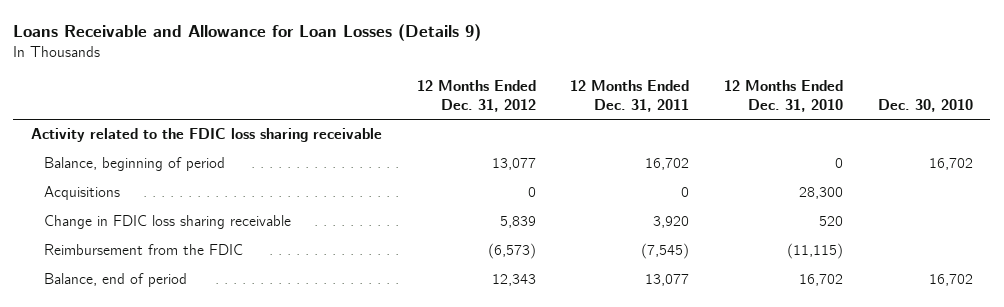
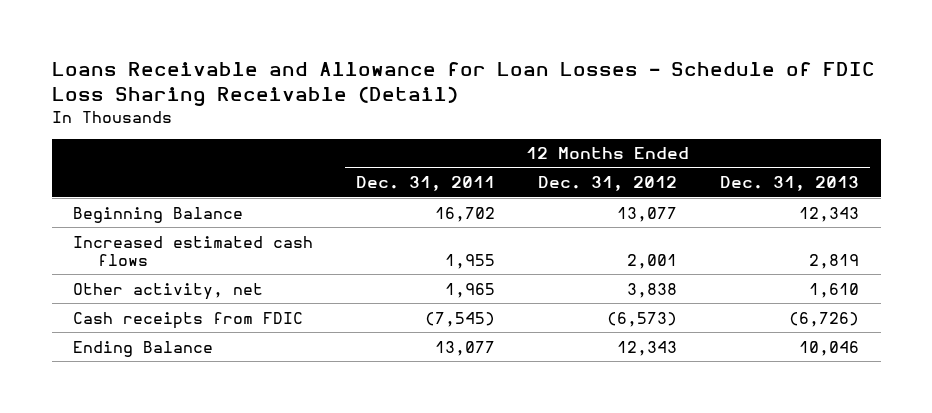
- Loans Receivable and Allowance for Loan Losses (Details 9)
+ Loans Receivable and Allowance for Loan Losses - Schedule of FDIC Loss Sharing Receivable (Detail)
- | 12 Months Ended Dec. 31, 2012 | 12 Months Ended Dec. 31, 2011 | 12 Months Ended Dec. 31, 2010 | Dec. 30, 2010
+ | 12 Months Ended Dec. 31, 2011 | 12 Months Ended Dec. 31, 2012 | 12 Months Ended Dec. 31, 2013
- Activity related to the FDIC loss sharing receivable
- Balance, beginning of period | 13,077 | 16,702 | 0 | 16,702
- Acquisitions | 0 | 0 | 28,300 |
- Change in FDIC loss sharing receivable | 5,839 | 3,920 | 520 |
- Reimbursement from the FDIC | (6,573) | (7,545) | (11,115) |
- Balance, end of period | 12,343 | 13,077 | 16,702 | 16,702
+ Beginning Balance | 16,702 | 13,077 | 12,343
+ Increased estimated cash flows | 1,955 | 2,001 | 2,819
+ Other activity, net | 1,965 | 3,838 | 1,610
+ Cash receipts from FDIC | (7,545) | (6,573) | (6,726)
+ Ending Balance | 13,077 | 12,343 | 10,046

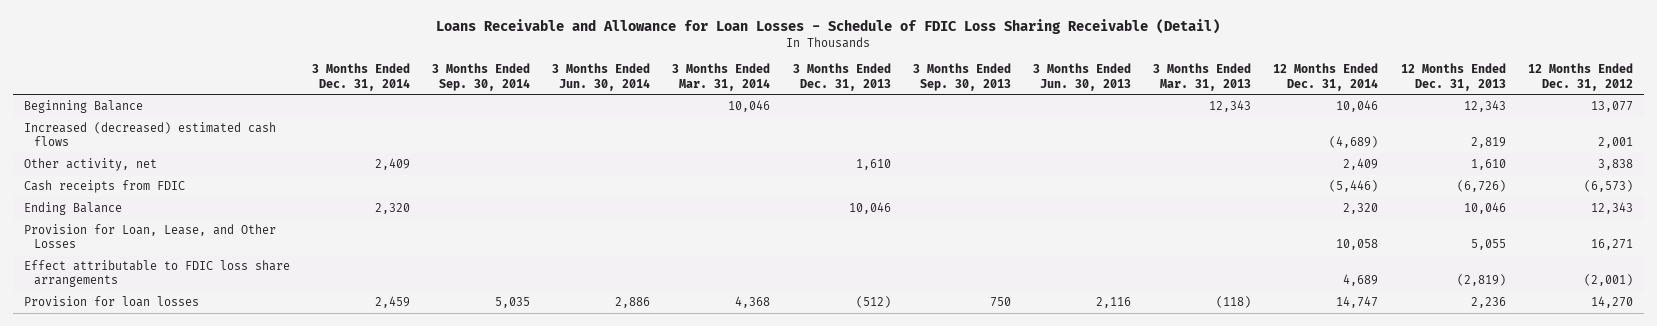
- | 12 Months Ended Dec. 31, 2011 | 12 Months Ended Dec. 31, 2012 | 12 Months Ended Dec. 31, 2013
+ | 3 Months Ended Dec. 31, 2014 | 3 Months Ended Sep. 30, 2014 | 3 Months Ended Jun. 30, 2014 | 3 Months Ended Mar. 31, 2014 | 3 Months Ended Dec. 31, 2013 | 3 Months Ended Sep. 30, 2013 | 3 Months Ended Jun. 30, 2013 | 3 Months Ended Mar. 31, 2013 | 12 Months Ended Dec. 31, 2014 | 12 Months Ended Dec. 31, 2013 | 12 Months Ended Dec. 31, 2012
- Increased estimated cash flows | 1,955 | 2,001 | 2,819
+ Increased (decreased) estimated cash flows | | | | | | | | | (4,689) | 2,819 | 2,001
+ Provision for Loan, Lease, and Other Losses | | | | | | | | | 10,058 | 5,055 | 16,271
+ Effect attributable to FDIC loss share arrangements | | | | | | | | | 4,689 | (2,819) | (2,001)
+ Provision for loan losses | 2,459 | 5,035 | 2,886 | 4,368 | (512) | 750 | 2,116 | (118) | 14,747 | 2,236 | 14,270

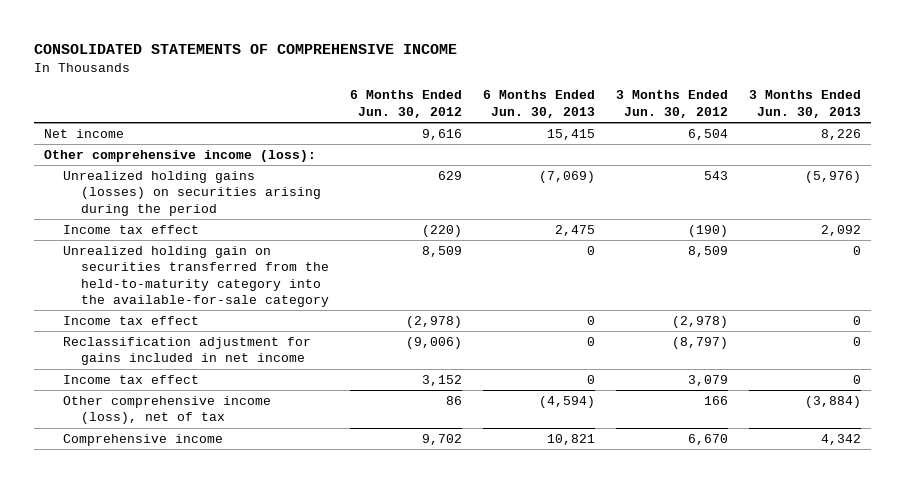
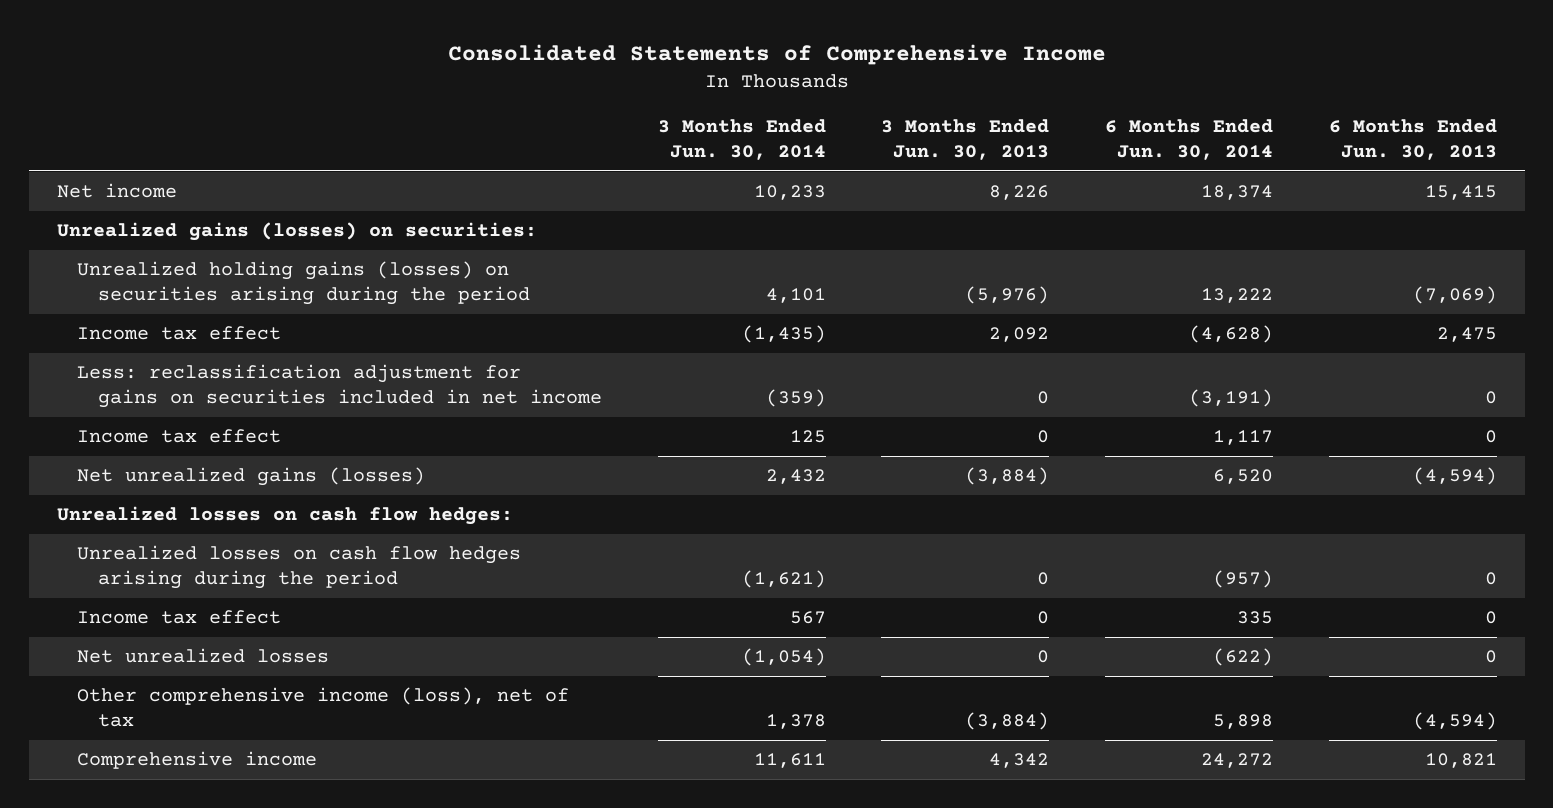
- CONSOLIDATED STATEMENTS OF COMPREHENSIVE INCOME
+ Consolidated Statements of Comprehensive Income
- | 6 Months Ended Jun. 30, 2012 | 6 Months Ended Jun. 30, 2013 | 3 Months Ended Jun. 30, 2012 | 3 Months Ended Jun. 30, 2013
+ | 3 Months Ended Jun. 30, 2014 | 3 Months Ended Jun. 30, 2013 | 6 Months Ended Jun. 30, 2014 | 6 Months Ended Jun. 30, 2013
- Other comprehensive income (loss):
+ Unrealized gains (losses) on securities:
- Unrealized holding gain on securities transferred from the held-to-maturity category into the available-for-sale category | 8,509 | 0 | 8,509 | 0
+ Less: reclassification adjustment for gains on securities included in net income | (359) | 0 | (3,191) | 0
- Reclassification adjustment for gains included in net income | (9,006) | 0 | (8,797) | 0
+ Net unrealized gains (losses) | 2,432 | (3,884) | 6,520 | (4,594)
+ Unrealized losses on cash flow hedges:
+ Unrealized losses on cash flow hedges arising during the period | (1,621) | 0 | (957) | 0
+ Net unrealized losses | (1,054) | 0 | (622) | 0

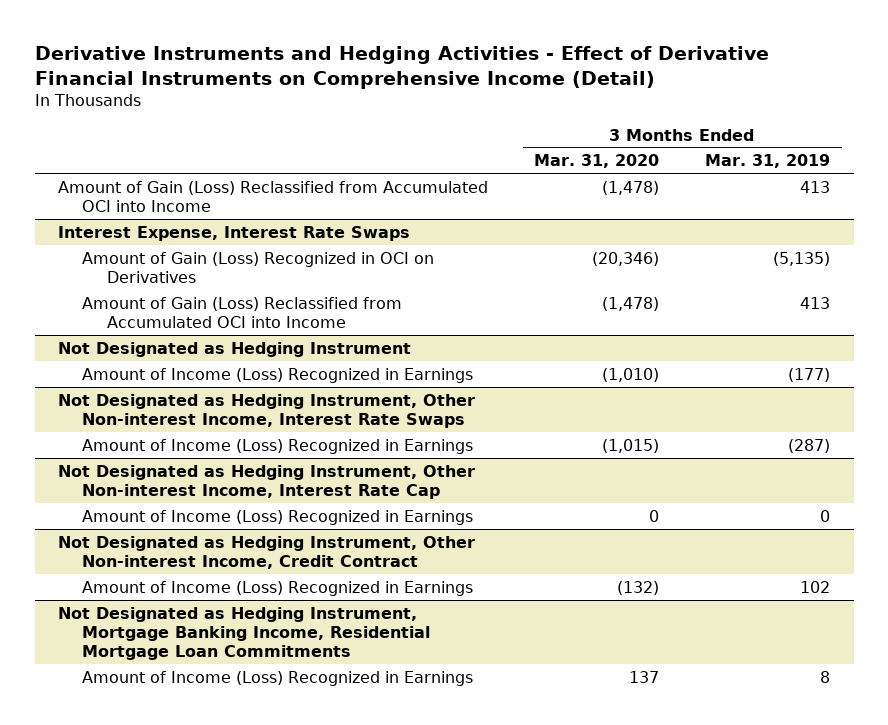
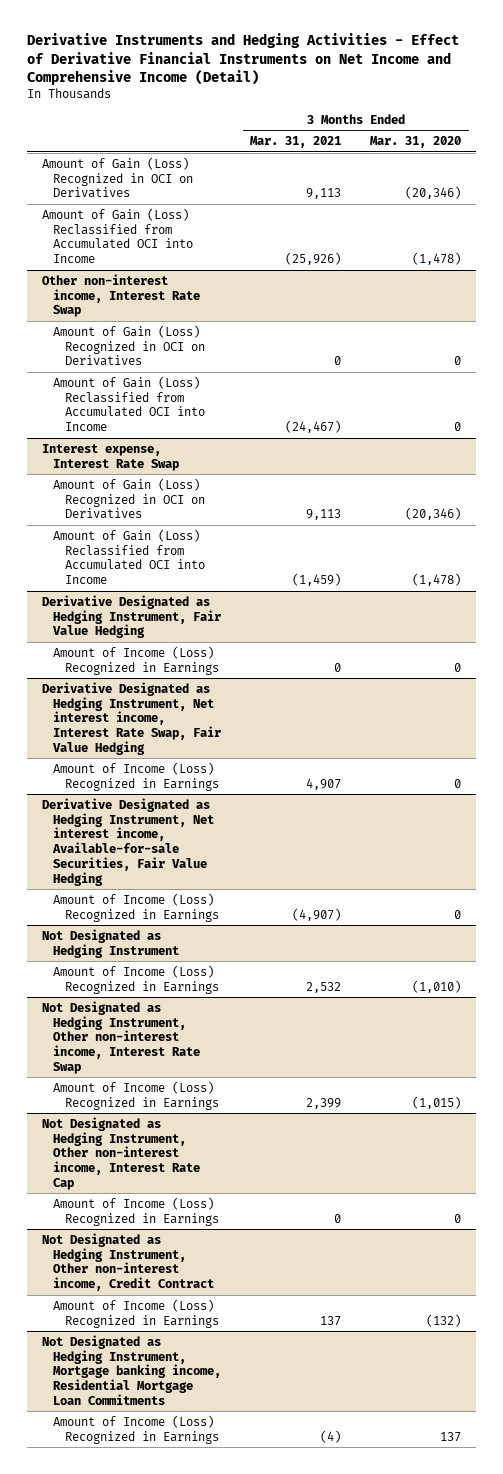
- Derivative Instruments and Hedging Activities - Effect of Derivative Financial Instruments on Comprehensive Income (Detail)
+ Derivative Instruments and Hedging Activities - Effect of Derivative Financial Instruments on Net Income and Comprehensive Income (Detail)
- | 3 Months Ended Mar. 31, 2020 | 3 Months Ended Mar. 31, 2019
+ | 3 Months Ended Mar. 31, 2021 | 3 Months Ended Mar. 31, 2020
+ Amount of Gain (Loss) Recognized in OCI on Derivatives | 9,113 | (20,346)
- Interest Expense, Interest Rate Swaps
+ Other non-interest income, Interest Rate Swap
+ Amount of Gain (Loss) Recognized in OCI on Derivatives | 0 | 0
+ Amount of Gain (Loss) Reclassified from Accumulated OCI into Income | (24,467) | 0
+ Interest expense, Interest Rate Swap
+ Derivative Designated as Hedging Instrument, Fair Value Hedging
+ Amount of Income (Loss) Recognized in Earnings | 0 | 0
+ Derivative Designated as Hedging Instrument, Net interest income, Interest Rate Swap, Fair Value Hedging
+ Amount of Income (Loss) Recognized in Earnings | 4,907 | 0
+ Derivative Designated as Hedging Instrument, Net interest income, Available-for-sale Securities, Fair Value Hedging
+ Amount of Income (Loss) Recognized in Earnings | (4,907) | 0
- Not Designated as Hedging Instrument, Other Non-interest Income, Interest Rate Swaps
+ Not Designated as Hedging Instrument, Other non-interest income, Interest Rate Swap
- Not Designated as Hedging Instrument, Other Non-interest Income, Interest Rate Cap
+ Not Designated as Hedging Instrument, Other non-interest income, Interest Rate Cap
- Not Designated as Hedging Instrument, Other Non-interest Income, Credit Contract
+ Not Designated as Hedging Instrument, Other non-interest income, Credit Contract
- Not Designated as Hedging Instrument, Mortgage Banking Income, Residential Mortgage Loan Commitments
+ Not Designated as Hedging Instrument, Mortgage banking income, Residential Mortgage Loan Commitments

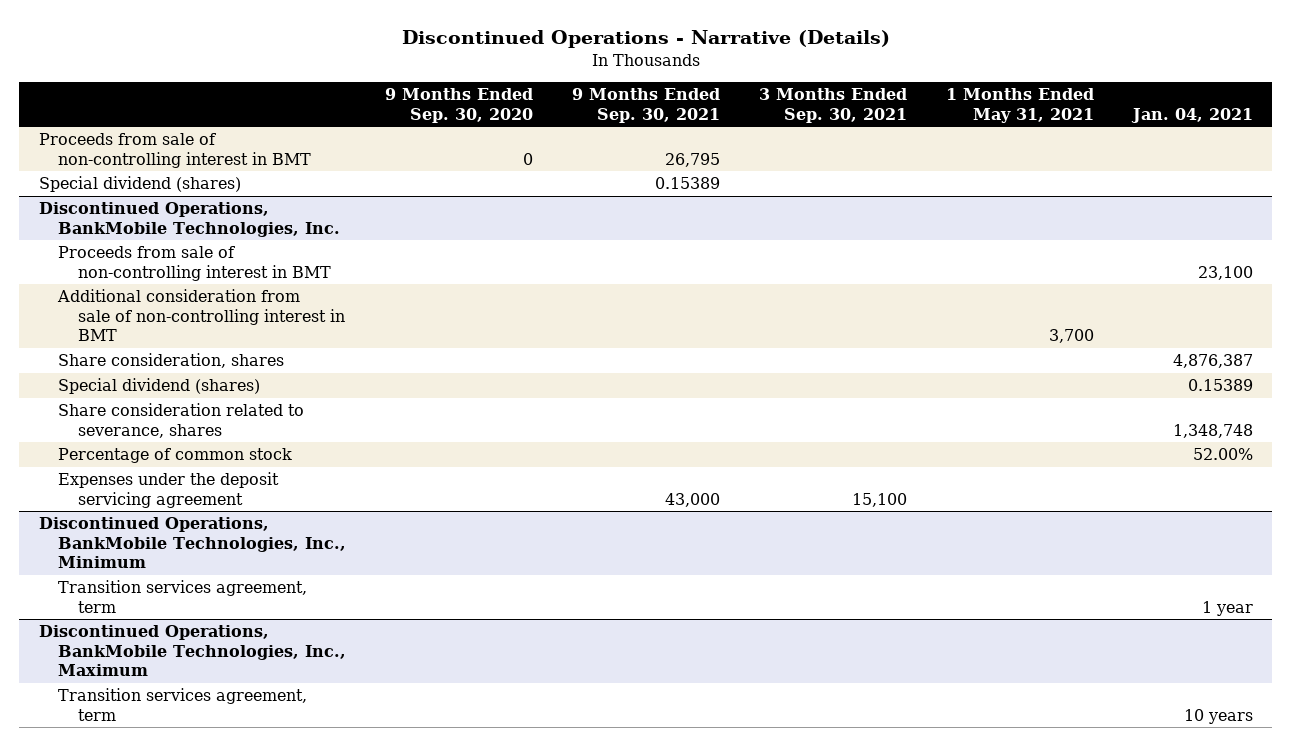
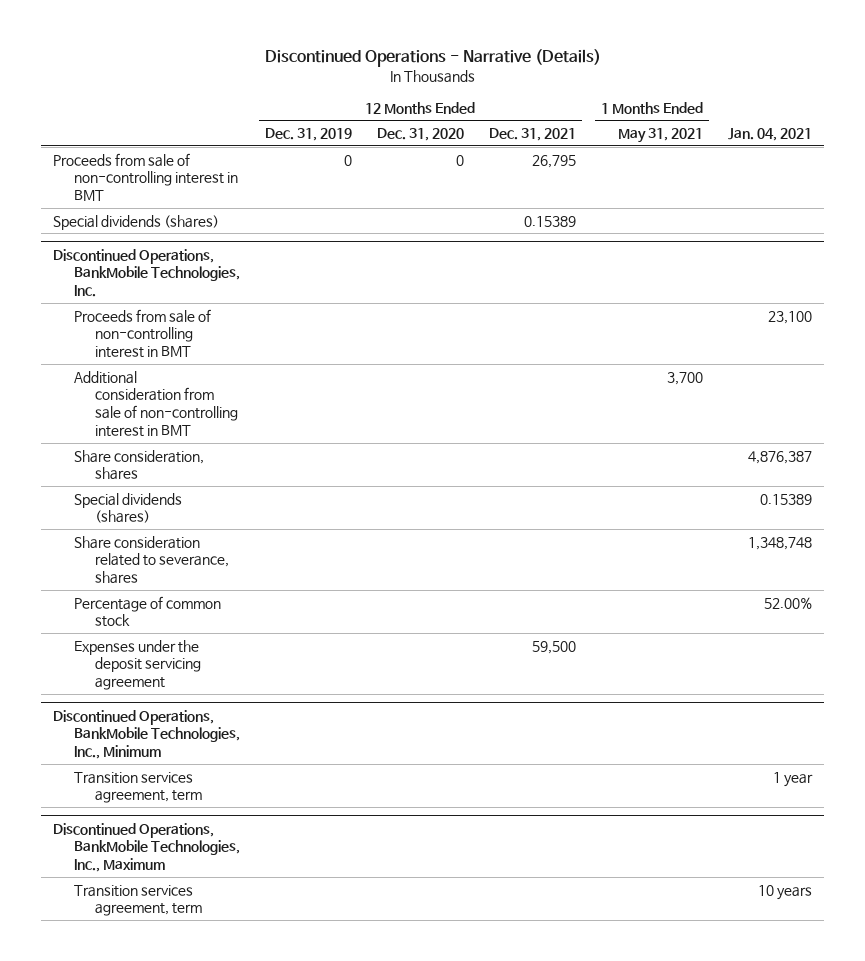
- | 9 Months Ended Sep. 30, 2020 | 9 Months Ended Sep. 30, 2021 | 3 Months Ended Sep. 30, 2021 | 1 Months Ended May 31, 2021 | Jan. 04, 2021
+ | 12 Months Ended Dec. 31, 2019 | 12 Months Ended Dec. 31, 2020 | 12 Months Ended Dec. 31, 2021 | 1 Months Ended May 31, 2021 | Jan. 04, 2021
- Special dividend (shares) | | 0.15389 | | |
+ Special dividends (shares) | | | 0.15389 | |
@ Discontinued Operations, BankMobile Technologies, Inc.
- Special dividend (shares) | | | | | 0.15389
+ Special dividends (shares) | | | | | 0.15389

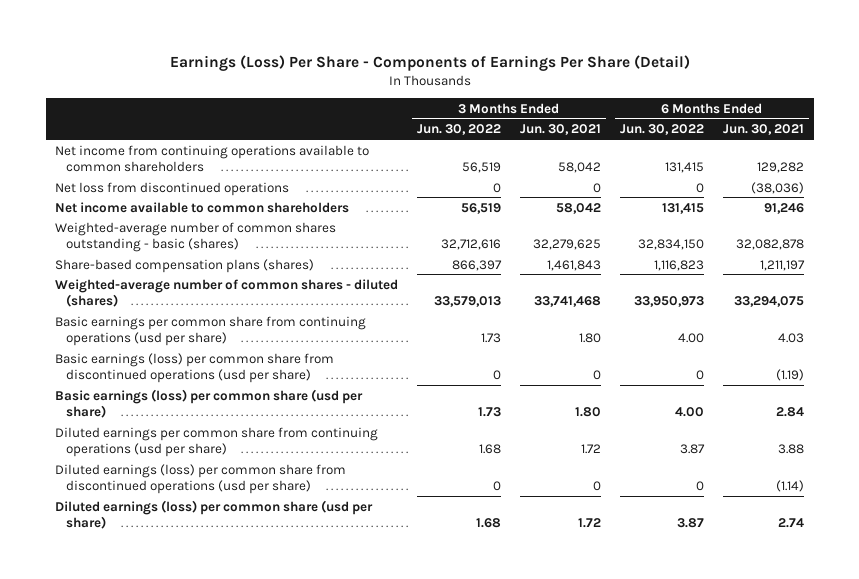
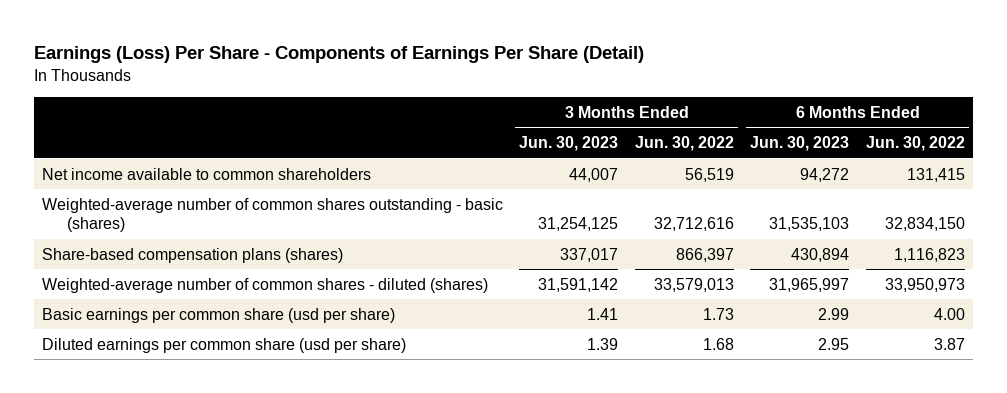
- | 3 Months Ended Jun. 30, 2022 | 3 Months Ended Jun. 30, 2021 | 6 Months Ended Jun. 30, 2022 | 6 Months Ended Jun. 30, 2021
+ | 3 Months Ended Jun. 30, 2023 | 3 Months Ended Jun. 30, 2022 | 6 Months Ended Jun. 30, 2023 | 6 Months Ended Jun. 30, 2022
- Net income from continuing operations available to common shareholders | 56,519 | 58,042 | 131,415 | 129,282
- Net loss from discontinued operations | 0 | 0 | 0 | (38,036)
- Basic earnings per common share from continuing operations (usd per share) | 1.73 | 1.80 | 4.00 | 4.03
- Basic earnings (loss) per common share from discontinued operations (usd per share) | 0 | 0 | 0 | (1.19)
- Basic earnings (loss) per common share (usd per share) | 1.73 | 1.80 | 4.00 | 2.84
- Diluted earnings per common share from continuing operations (usd per share) | 1.68 | 1.72 | 3.87 | 3.88
- Diluted earnings (loss) per common share from discontinued operations (usd per share) | 0 | 0 | 0 | (1.14)
- Diluted earnings (loss) per common share (usd per share) | 1.68 | 1.72 | 3.87 | 2.74
+ Basic earnings per common share (usd per share) | 1.41 | 1.73 | 2.99 | 4.00
+ Diluted earnings per common share (usd per share) | 1.39 | 1.68 | 2.95 | 3.87

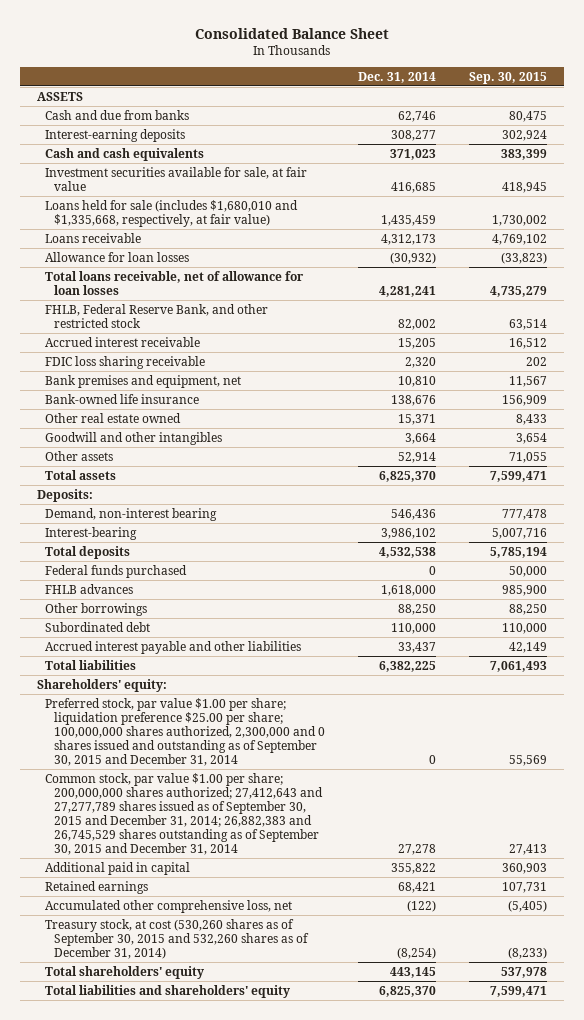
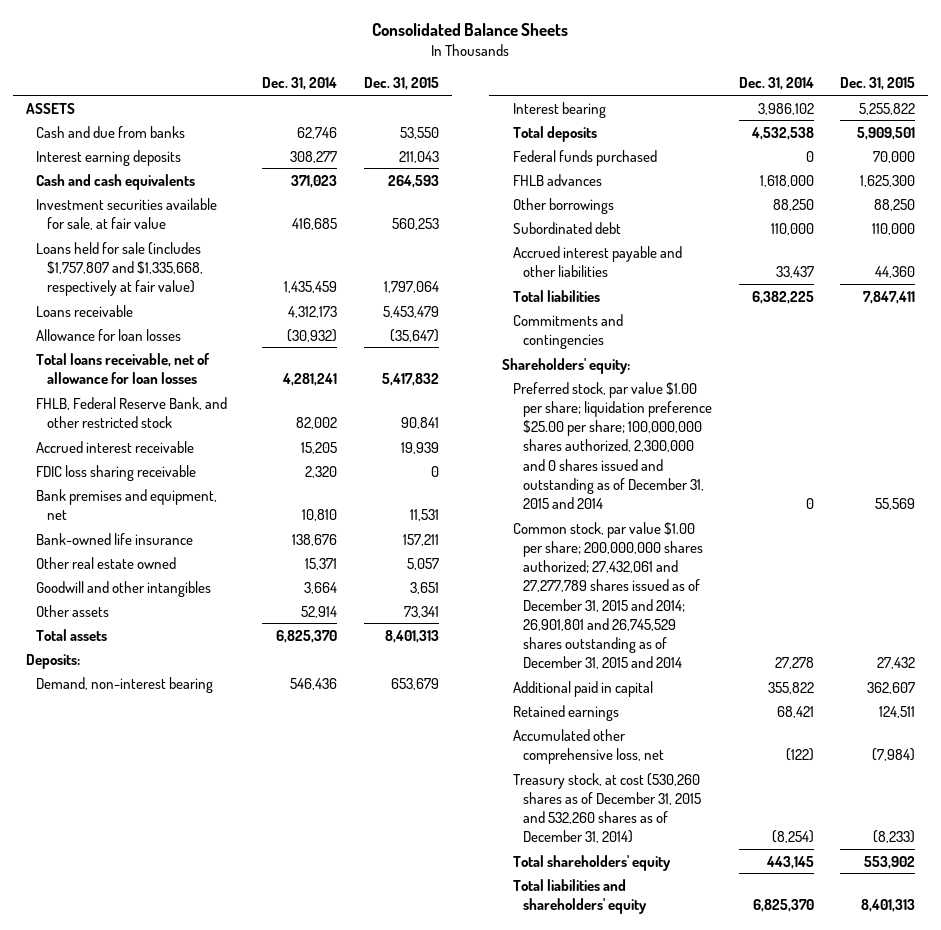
- Consolidated Balance Sheet
+ Consolidated Balance Sheets
- | Dec. 31, 2014 | Sep. 30, 2015
+ | Dec. 31, 2014 | Dec. 31, 2015
- Interest-earning deposits | 308,277 | 302,924
+ Interest earning deposits | 308,277 | 211,043
- Loans held for sale (includes $1,680,010 and $1,335,668, respectively, at fair value) | 1,435,459 | 1,730,002
+ Loans held for sale (includes $1,757,807 and $1,335,668, respectively at fair value) | 1,435,459 | 1,797,064
- Interest-bearing | 3,986,102 | 5,007,716
+ Interest bearing | 3,986,102 | 5,255,822
+ Commitments and contingencies
- Preferred stock, par value $1.00 per share; liquidation preference $25.00 per share; 100,000,000 shares authorized, 2,300,000 and 0 shares issued and outstanding as of September 30, 2015 and December 31, 2014 | 0 | 55,569
- Common stock, par value $1.00 per share; 200,000,000 shares authorized; 27,412,643 and 27,277,789 shares issued as of September 30, 2015 and December 31, 2014; 26,882,383 and 26,745,529 shares outstanding as of September 30, 2015 and December 31, 2014 | 27,278 | 27,413
+ Preferred stock, par value $1.00 per share; liquidation preference $25.00 per share; 100,000,000 shares authorized, 2,300,000 and 0 shares issued and outstanding as of December 31, 2015 and 2014 | 0 | 55,569
+ Common stock, par value $1.00 per share; 200,000,000 shares authorized; 27,432,061 and 27,277,789 shares issued as of December 31, 2015 and 2014; 26,901,801 and 26,745,529 shares outstanding as of December 31, 2015 and 2014 | 27,278 | 27,432
- Treasury stock, at cost (530,260 shares as of September 30, 2015 and 532,260 shares as of December 31, 2014) | (8,254) | (8,233)
+ Treasury stock, at cost (530,260 shares as of December 31, 2015 and 532,260 shares as of December 31, 2014) | (8,254) | (8,233)

